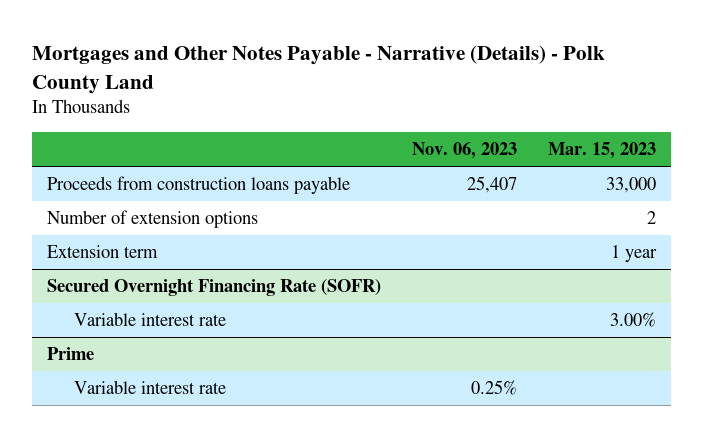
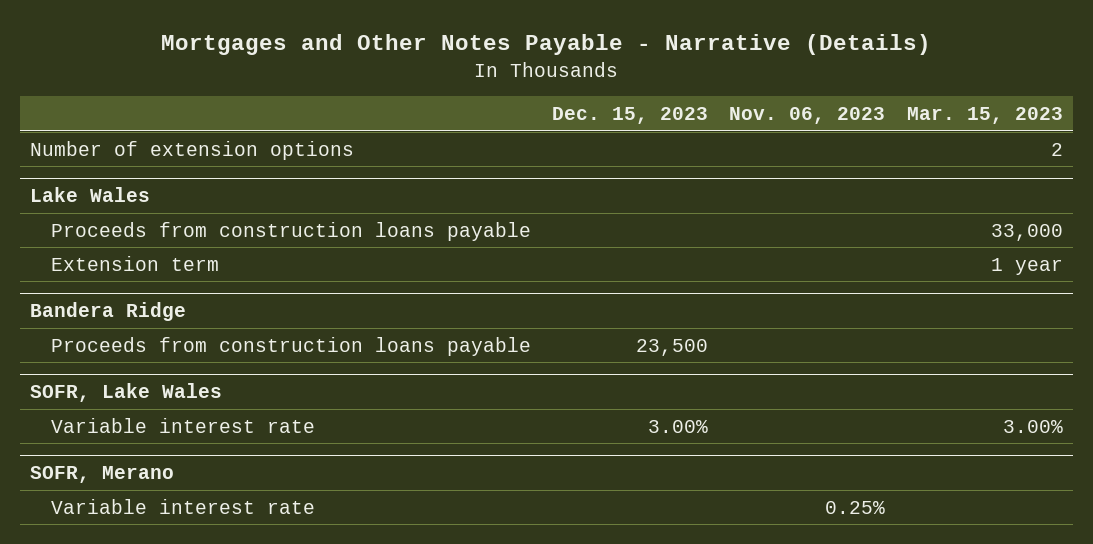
- Mortgages and Other Notes Payable - Narrative (Details) - Polk County Land
+ Mortgages and Other Notes Payable - Narrative (Details)
- | Nov. 06, 2023 | Mar. 15, 2023
+ | Dec. 15, 2023 | Nov. 06, 2023 | Mar. 15, 2023
- Proceeds from construction loans payable | 25,407 | 33,000
+ Lake Wales
+ Proceeds from construction loans payable | | | 33,000
- Secured Overnight Financing Rate (SOFR)
+ Bandera Ridge
+ Proceeds from construction loans payable | 23,500 | |
+ SOFR, Lake Wales
- Prime
+ SOFR, Merano

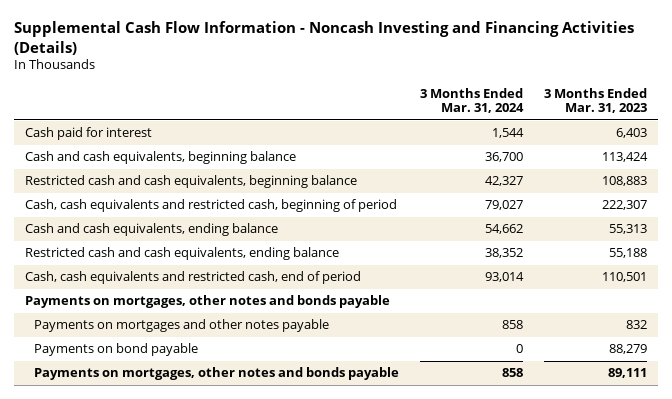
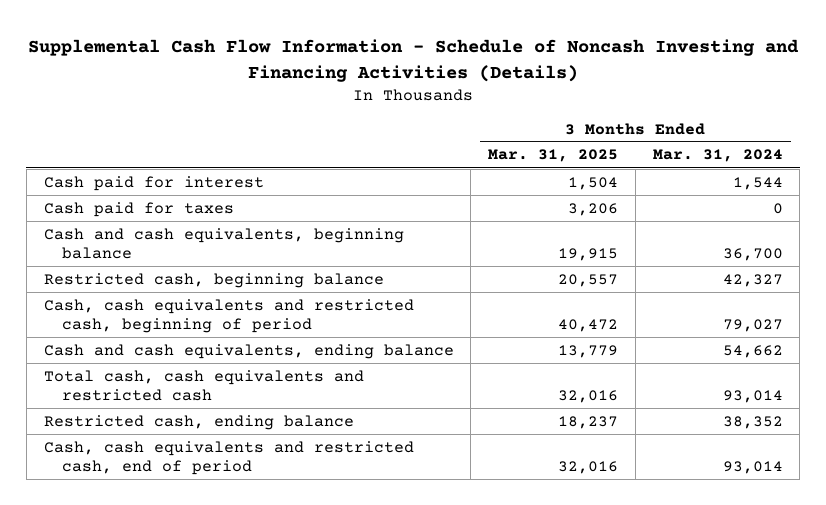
- Supplemental Cash Flow Information - Noncash Investing and Financing Activities (Details)
+ Supplemental Cash Flow Information - Schedule of Noncash Investing and Financing Activities (Details)
- | 3 Months Ended Mar. 31, 2024 | 3 Months Ended Mar. 31, 2023
+ | 3 Months Ended Mar. 31, 2025 | 3 Months Ended Mar. 31, 2024
+ Cash paid for taxes | 3,206 | 0
- Restricted cash and cash equivalents, beginning balance | 42,327 | 108,883
+ Restricted cash, beginning balance | 20,557 | 42,327
- Restricted cash and cash equivalents, ending balance | 38,352 | 55,188
+ Total cash, cash equivalents and restricted cash | 32,016 | 93,014
+ Restricted cash, ending balance | 18,237 | 38,352
- Payments on mortgages, other notes and bonds payable
- Payments on mortgages and other notes payable | 858 | 832
- Payments on bond payable | 0 | 88,279
- Payments on mortgages, other notes and bonds payable | 858 | 89,111

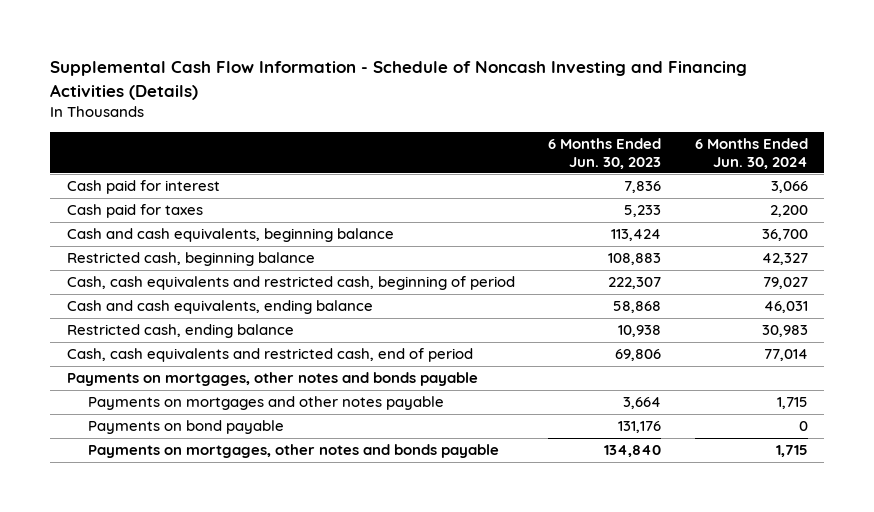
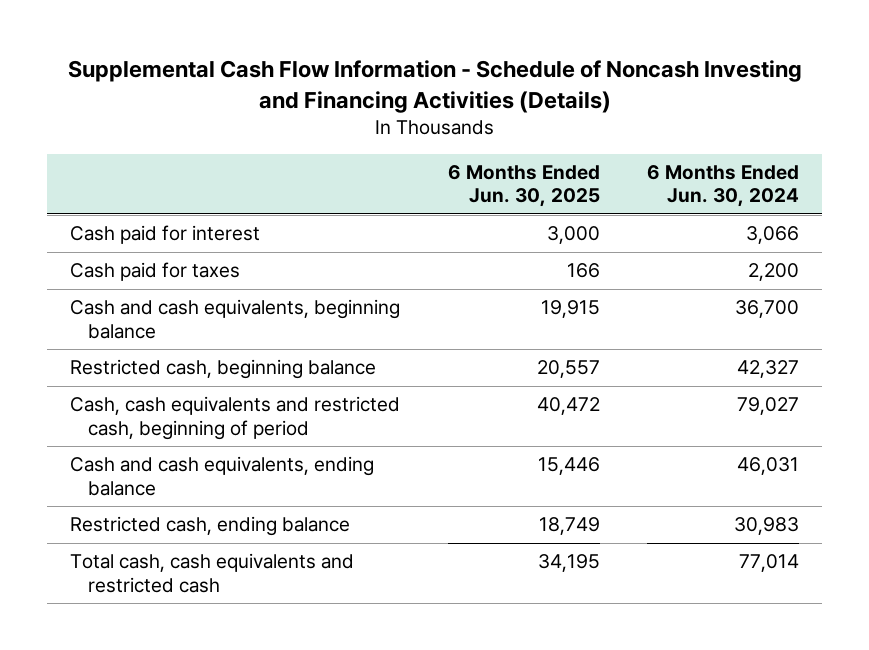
- | 6 Months Ended Jun. 30, 2023 | 6 Months Ended Jun. 30, 2024
+ | 6 Months Ended Jun. 30, 2025 | 6 Months Ended Jun. 30, 2024
- Cash, cash equivalents and restricted cash, end of period | 69,806 | 77,014
- Payments on mortgages, other notes and bonds payable
- Payments on mortgages and other notes payable | 3,664 | 1,715
- Payments on bond payable | 131,176 | 0
- Payments on mortgages, other notes and bonds payable | 134,840 | 1,715
+ Total cash, cash equivalents and restricted cash | 34,195 | 77,014

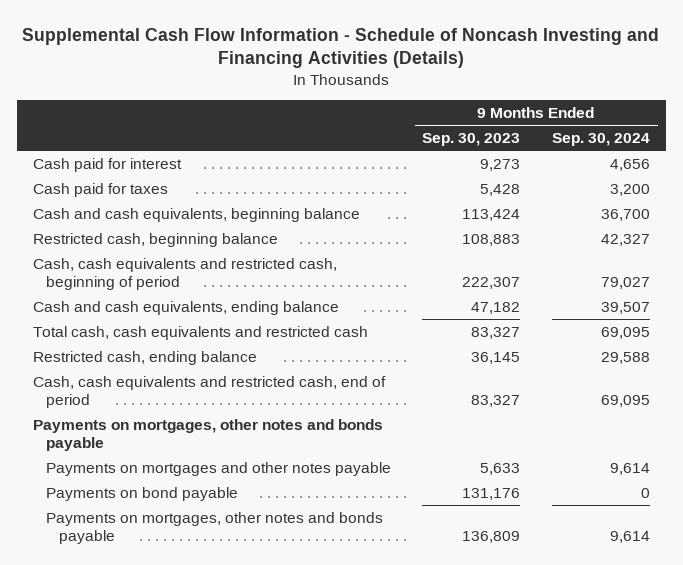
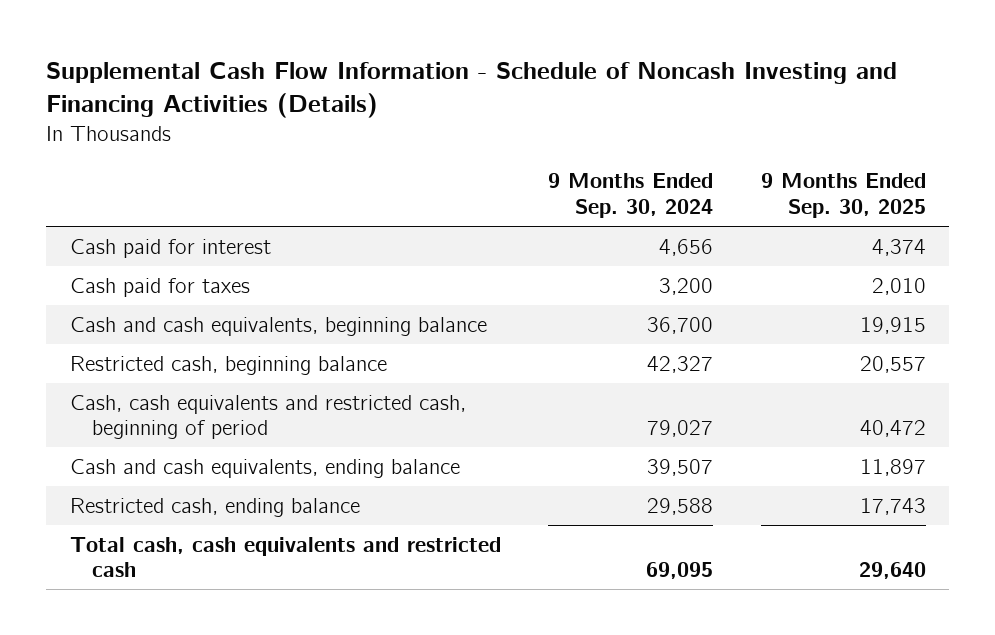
- | 9 Months Ended Sep. 30, 2023 | 9 Months Ended Sep. 30, 2024
+ | 9 Months Ended Sep. 30, 2024 | 9 Months Ended Sep. 30, 2025
- Cash, cash equivalents and restricted cash, end of period | 83,327 | 69,095
- Payments on mortgages, other notes and bonds payable
- Payments on mortgages and other notes payable | 5,633 | 9,614
- Payments on bond payable | 131,176 | 0
- Payments on mortgages, other notes and bonds payable | 136,809 | 9,614
moved down: Total cash, cash equivalents and restricted cash | 69,095 | 29,640

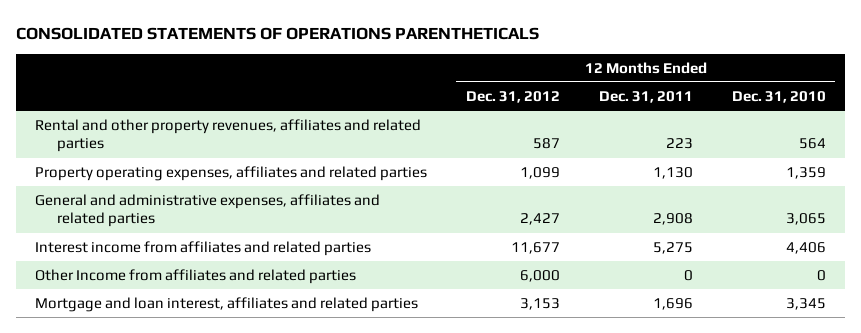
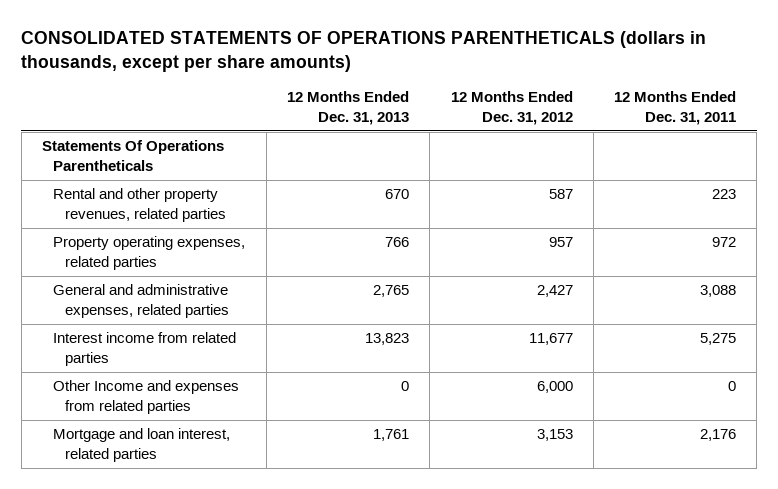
- CONSOLIDATED STATEMENTS OF OPERATIONS PARENTHETICALS
+ CONSOLIDATED STATEMENTS OF OPERATIONS PARENTHETICALS (dollars in thousands, except per share amounts)
- | 12 Months Ended Dec. 31, 2012 | 12 Months Ended Dec. 31, 2011 | 12 Months Ended Dec. 31, 2010
+ | 12 Months Ended Dec. 31, 2013 | 12 Months Ended Dec. 31, 2012 | 12 Months Ended Dec. 31, 2011
- Rental and other property revenues, affiliates and related parties | 587 | 223 | 564
- Property operating expenses, affiliates and related parties | 1,099 | 1,130 | 1,359
- General and administrative expenses, affiliates and related parties | 2,427 | 2,908 | 3,065
- Interest income from affiliates and related parties | 11,677 | 5,275 | 4,406
- Other Income from affiliates and related parties | 6,000 | 0 | 0
- Mortgage and loan interest, affiliates and related parties | 3,153 | 1,696 | 3,345
+ Statements Of Operations Parentheticals
+ Rental and other property revenues, related parties | 670 | 587 | 223
+ Property operating expenses, related parties | 766 | 957 | 972
+ General and administrative expenses, related parties | 2,765 | 2,427 | 3,088
+ Interest income from related parties | 13,823 | 11,677 | 5,275
+ Other Income and expenses from related parties | 0 | 6,000 | 0
+ Mortgage and loan interest, related parties | 1,761 | 3,153 | 2,176

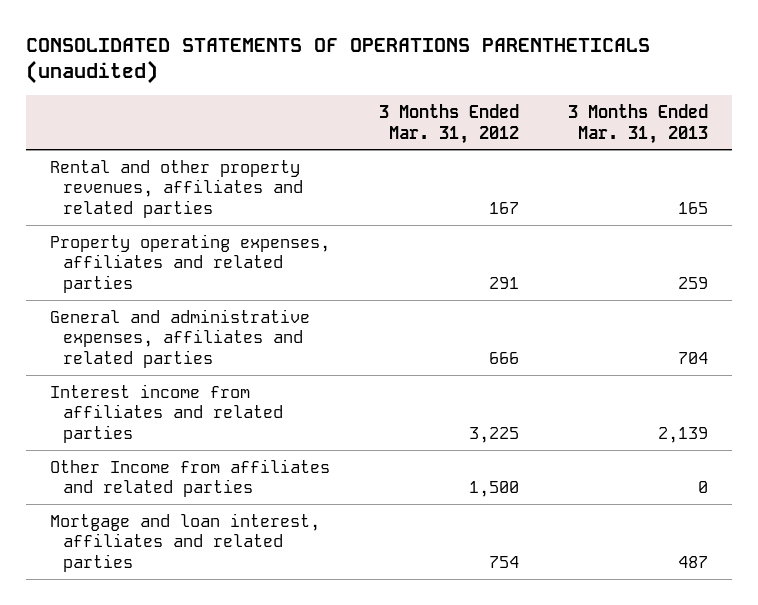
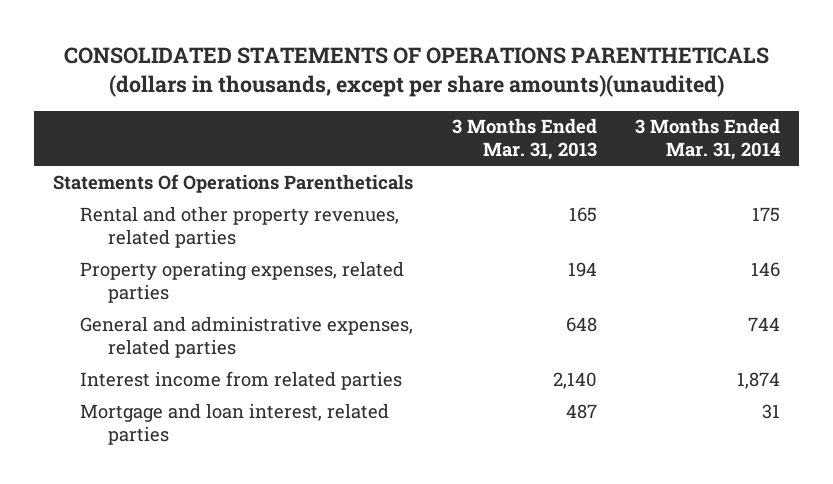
- CONSOLIDATED STATEMENTS OF OPERATIONS PARENTHETICALS (unaudited)
+ CONSOLIDATED STATEMENTS OF OPERATIONS PARENTHETICALS (dollars in thousands, except per share amounts)(unaudited)
- | 3 Months Ended Mar. 31, 2012 | 3 Months Ended Mar. 31, 2013
+ | 3 Months Ended Mar. 31, 2013 | 3 Months Ended Mar. 31, 2014
- Rental and other property revenues, affiliates and related parties | 167 | 165
- Property operating expenses, affiliates and related parties | 291 | 259
- General and administrative expenses, affiliates and related parties | 666 | 704
- Interest income from affiliates and related parties | 3,225 | 2,139
- Other Income from affiliates and related parties | 1,500 | 0
- Mortgage and loan interest, affiliates and related parties | 754 | 487
+ Statements Of Operations Parentheticals
+ Rental and other property revenues, related parties | 165 | 175
+ Property operating expenses, related parties | 194 | 146
+ General and administrative expenses, related parties | 648 | 744
+ Interest income from related parties | 2,140 | 1,874
+ Mortgage and loan interest, related parties | 487 | 31

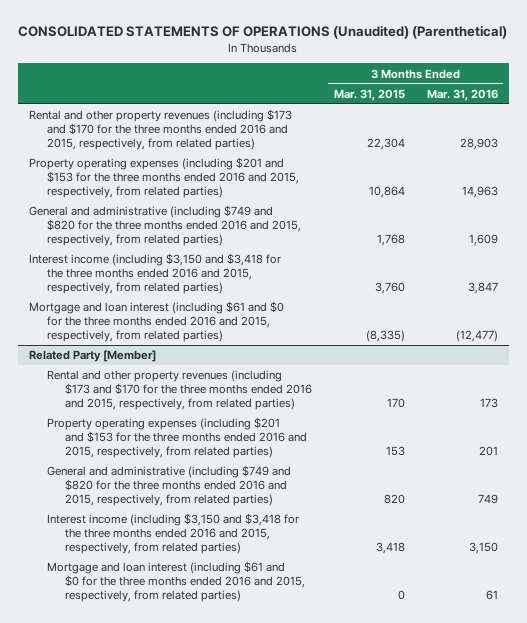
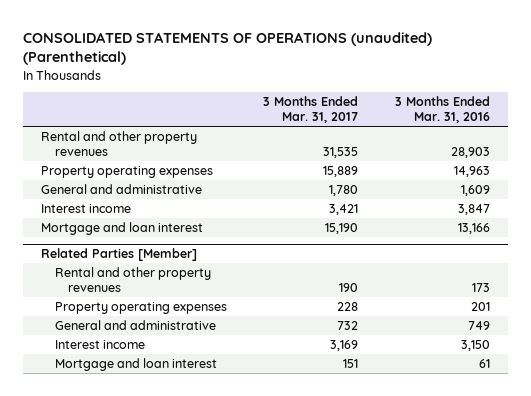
- CONSOLIDATED STATEMENTS OF OPERATIONS (Unaudited) (Parenthetical)
+ CONSOLIDATED STATEMENTS OF OPERATIONS (unaudited) (Parenthetical)
- | 3 Months Ended Mar. 31, 2015 | 3 Months Ended Mar. 31, 2016
+ | 3 Months Ended Mar. 31, 2017 | 3 Months Ended Mar. 31, 2016
- Rental and other property revenues (including $173 and $170 for the three months ended 2016 and 2015, respectively, from related parties) | 22,304 | 28,903
- Property operating expenses (including $201 and $153 for the three months ended 2016 and 2015, respectively, from related parties) | 10,864 | 14,963
- General and administrative (including $749 and $820 for the three months ended 2016 and 2015, respectively, from related parties) | 1,768 | 1,609
- Interest income (including $3,150 and $3,418 for the three months ended 2016 and 2015, respectively, from related parties) | 3,760 | 3,847
- Mortgage and loan interest (including $61 and $0 for the three months ended 2016 and 2015, respectively, from related parties) | (8,335) | (12,477)
- Related Party [Member]
- Rental and other property revenues (including $173 and $170 for the three months ended 2016 and 2015, respectively, from related parties) | 170 | 173
- Property operating expenses (including $201 and $153 for the three months ended 2016 and 2015, respectively, from related parties) | 153 | 201
- General and administrative (including $749 and $820 for the three months ended 2016 and 2015, respectively, from related parties) | 820 | 749
- Interest income (including $3,150 and $3,418 for the three months ended 2016 and 2015, respectively, from related parties) | 3,418 | 3,150
- Mortgage and loan interest (including $61 and $0 for the three months ended 2016 and 2015, respectively, from related parties) | 0 | 61
+ Rental and other property revenues | 31,535 | 28,903
+ Property operating expenses | 15,889 | 14,963
+ General and administrative | 1,780 | 1,609
+ Interest income | 3,421 | 3,847
+ Mortgage and loan interest | 15,190 | 13,166
+ Related Parties [Member]
+ Rental and other property revenues | 190 | 173
+ Property operating expenses | 228 | 201
+ General and administrative | 732 | 749
+ Interest income | 3,169 | 3,150
+ Mortgage and loan interest | 151 | 61

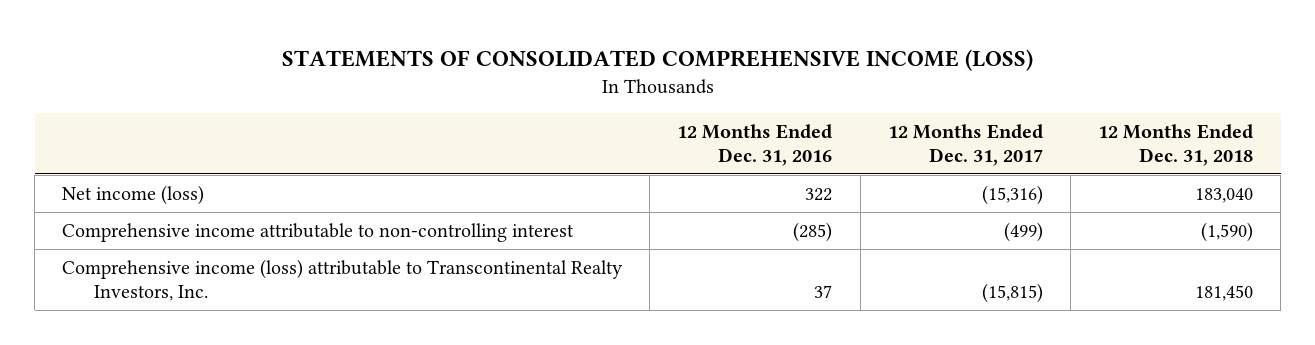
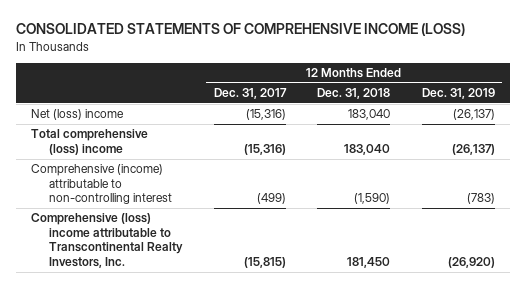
- STATEMENTS OF CONSOLIDATED COMPREHENSIVE INCOME (LOSS)
+ CONSOLIDATED STATEMENTS OF COMPREHENSIVE INCOME (LOSS)
- | 12 Months Ended Dec. 31, 2016 | 12 Months Ended Dec. 31, 2017 | 12 Months Ended Dec. 31, 2018
+ | 12 Months Ended Dec. 31, 2017 | 12 Months Ended Dec. 31, 2018 | 12 Months Ended Dec. 31, 2019
- Net income (loss) | 322 | (15,316) | 183,040
- Comprehensive income attributable to non-controlling interest | (285) | (499) | (1,590)
- Comprehensive income (loss) attributable to Transcontinental Realty Investors, Inc. | 37 | (15,815) | 181,450
+ Net (loss) income | (15,316) | 183,040 | (26,137)
+ Total comprehensive (loss) income | (15,316) | 183,040 | (26,137)
+ Comprehensive (income) attributable to non-controlling interest | (499) | (1,590) | (783)
+ Comprehensive (loss) income attributable to Transcontinental Realty Investors, Inc. | (15,815) | 181,450 | (26,920)

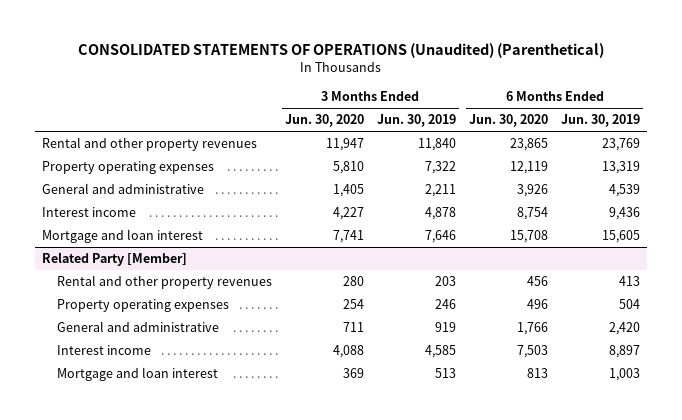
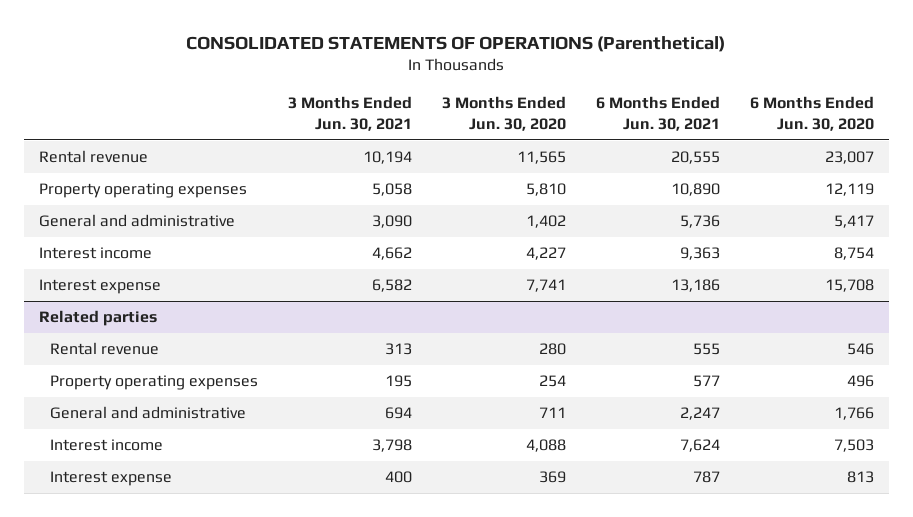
- CONSOLIDATED STATEMENTS OF OPERATIONS (Unaudited) (Parenthetical)
+ CONSOLIDATED STATEMENTS OF OPERATIONS (Parenthetical)
- | 3 Months Ended Jun. 30, 2020 | 3 Months Ended Jun. 30, 2019 | 6 Months Ended Jun. 30, 2020 | 6 Months Ended Jun. 30, 2019
+ | 3 Months Ended Jun. 30, 2021 | 3 Months Ended Jun. 30, 2020 | 6 Months Ended Jun. 30, 2021 | 6 Months Ended Jun. 30, 2020
- Rental and other property revenues | 11,947 | 11,840 | 23,865 | 23,769
+ Rental revenue | 10,194 | 11,565 | 20,555 | 23,007
- General and administrative | 1,405 | 2,211 | 3,926 | 4,539
+ General and administrative | 3,090 | 1,402 | 5,736 | 5,417
- Mortgage and loan interest | 7,741 | 7,646 | 15,708 | 15,605
- Related Party [Member]
- Rental and other property revenues | 280 | 203 | 456 | 413
+ Interest expense | 6,582 | 7,741 | 13,186 | 15,708
+ Related parties
+ Rental revenue | 313 | 280 | 555 | 546
- Mortgage and loan interest | 369 | 513 | 813 | 1,003
+ Interest expense | 400 | 369 | 787 | 813

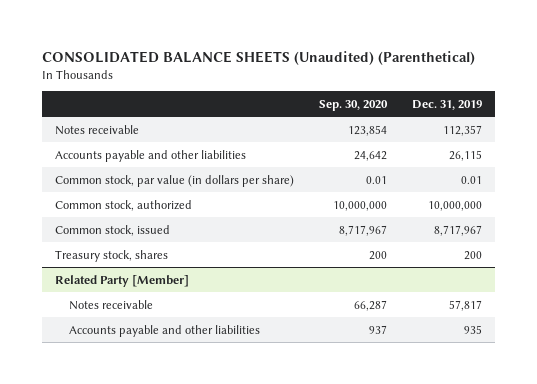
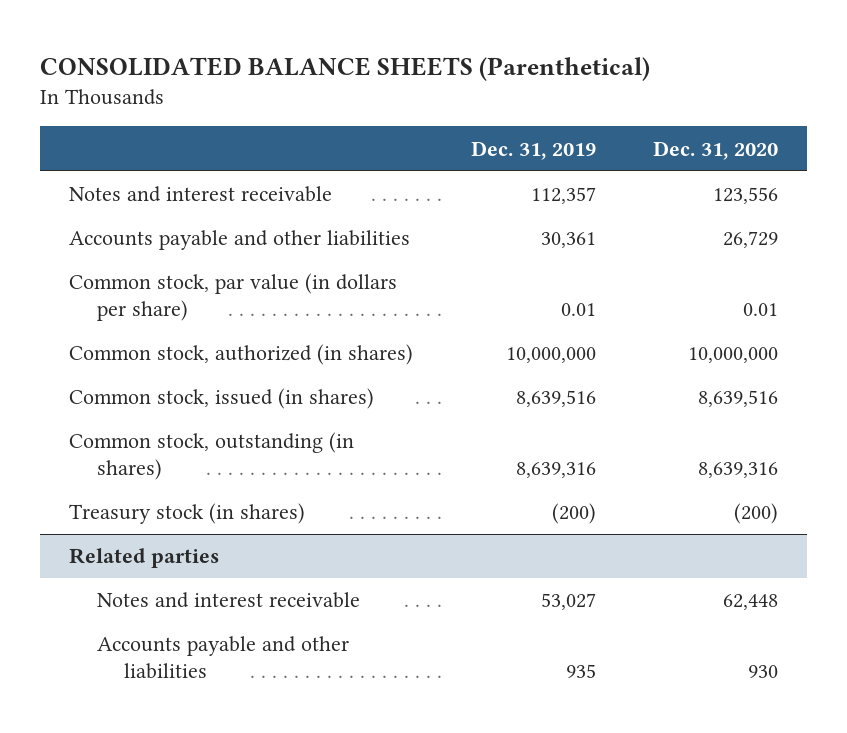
- CONSOLIDATED BALANCE SHEETS (Unaudited) (Parenthetical)
+ CONSOLIDATED BALANCE SHEETS (Parenthetical)
- | Sep. 30, 2020 | Dec. 31, 2019
+ | Dec. 31, 2019 | Dec. 31, 2020
- Notes receivable | 123,854 | 112,357
- Accounts payable and other liabilities | 24,642 | 26,115
+ Notes and interest receivable | 112,357 | 123,556
+ Accounts payable and other liabilities | 30,361 | 26,729
- Common stock, authorized | 10,000,000 | 10,000,000
- Common stock, issued | 8,717,967 | 8,717,967
- Treasury stock, shares | 200 | 200
- Related Party [Member]
- Notes receivable | 66,287 | 57,817
+ Common stock, authorized (in shares) | 10,000,000 | 10,000,000
+ Common stock, issued (in shares) | 8,639,516 | 8,639,516
+ Common stock, outstanding (in shares) | 8,639,316 | 8,639,316
+ Treasury stock (in shares) | (200) | (200)
+ Related parties
+ Notes and interest receivable | 53,027 | 62,448

